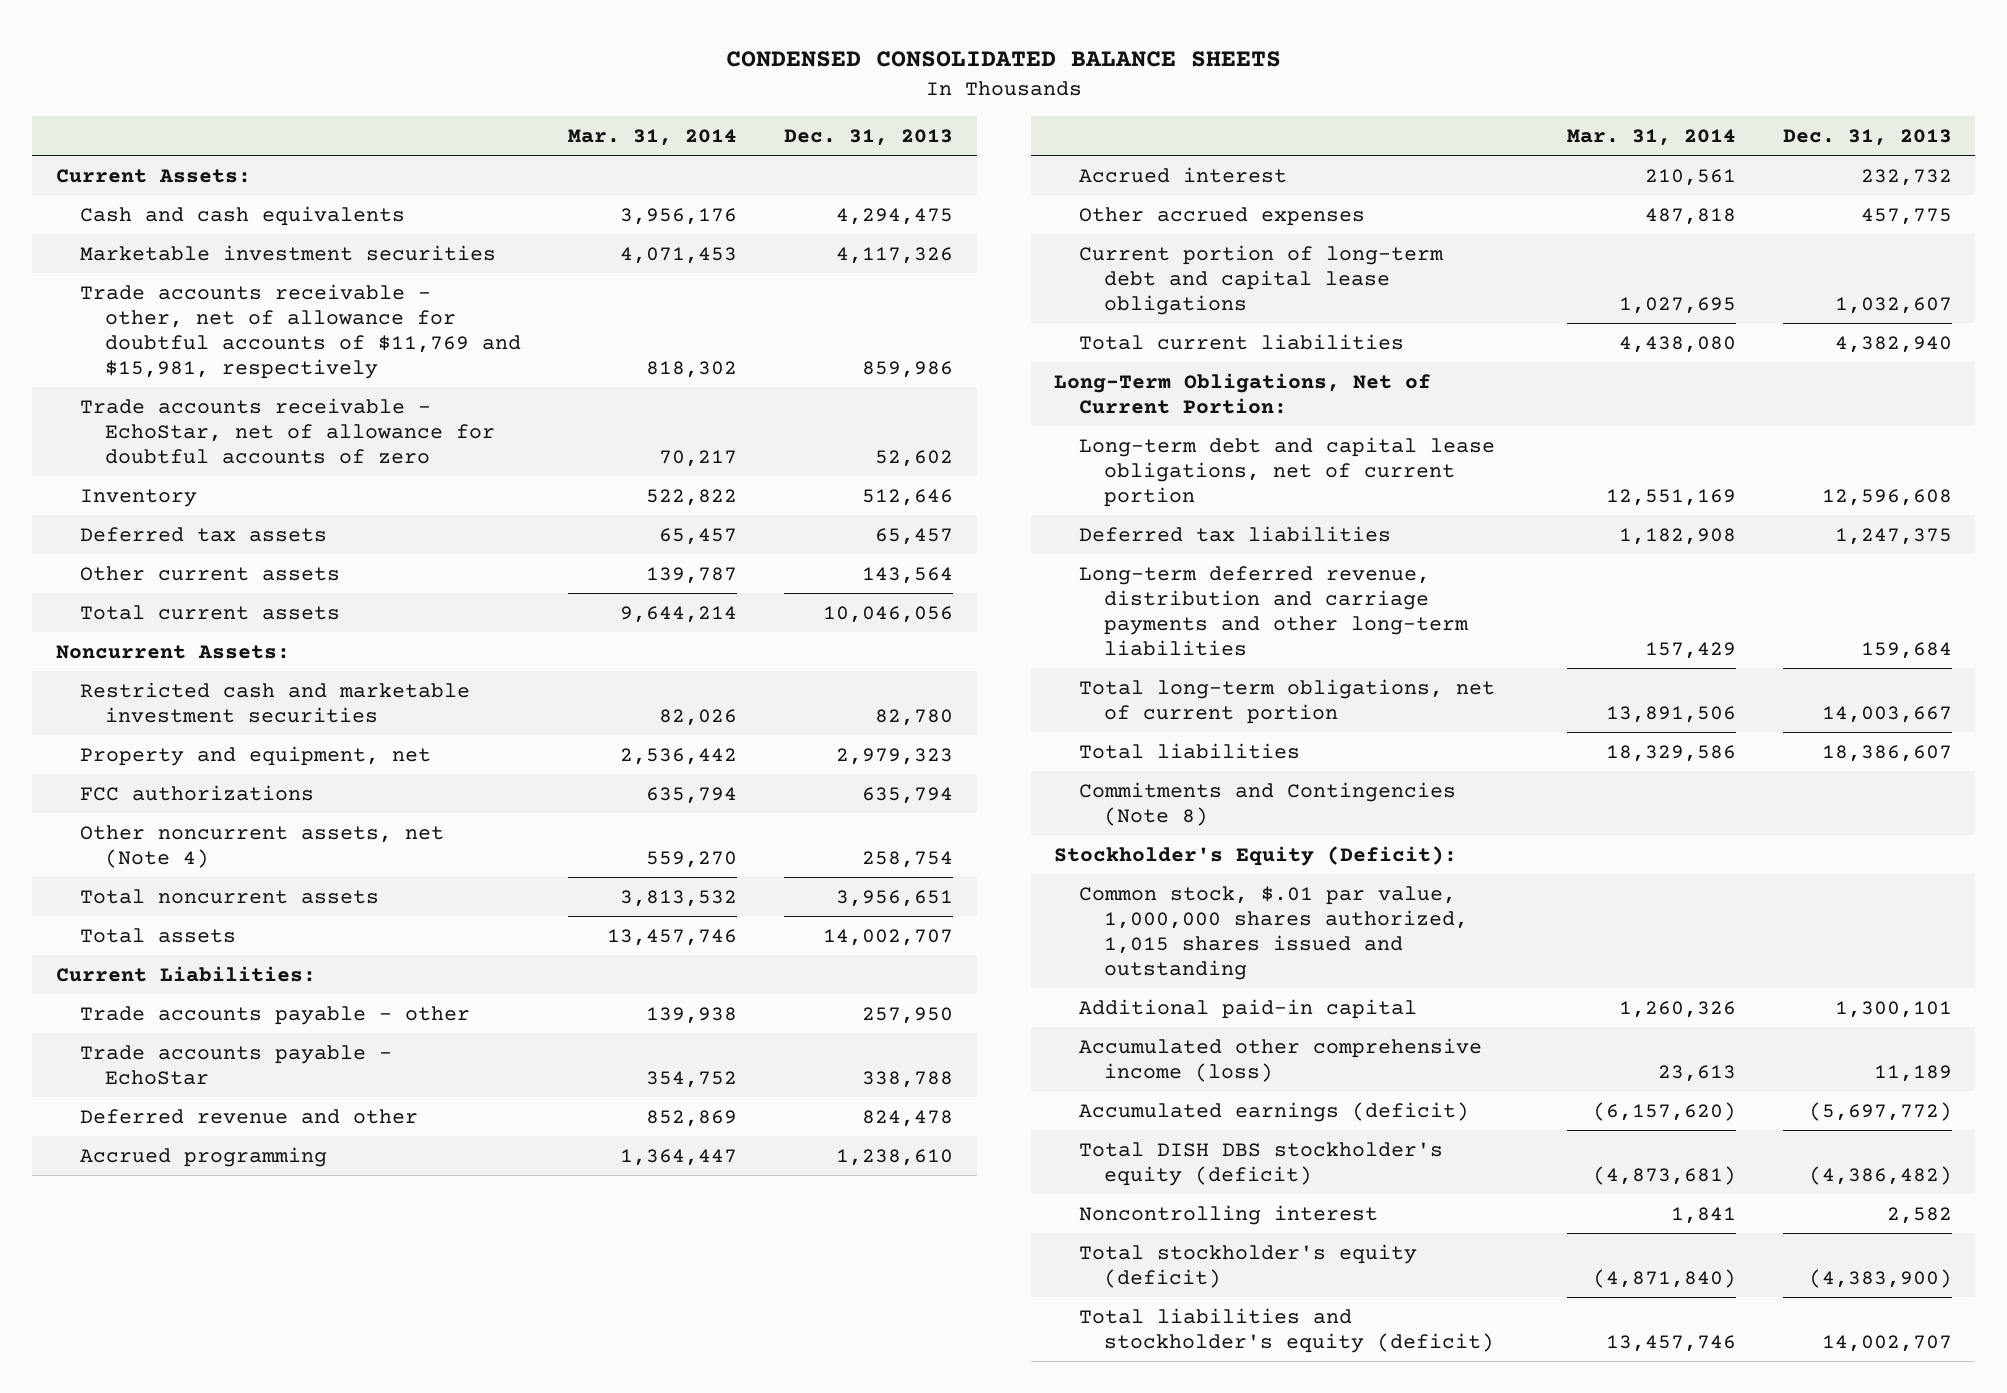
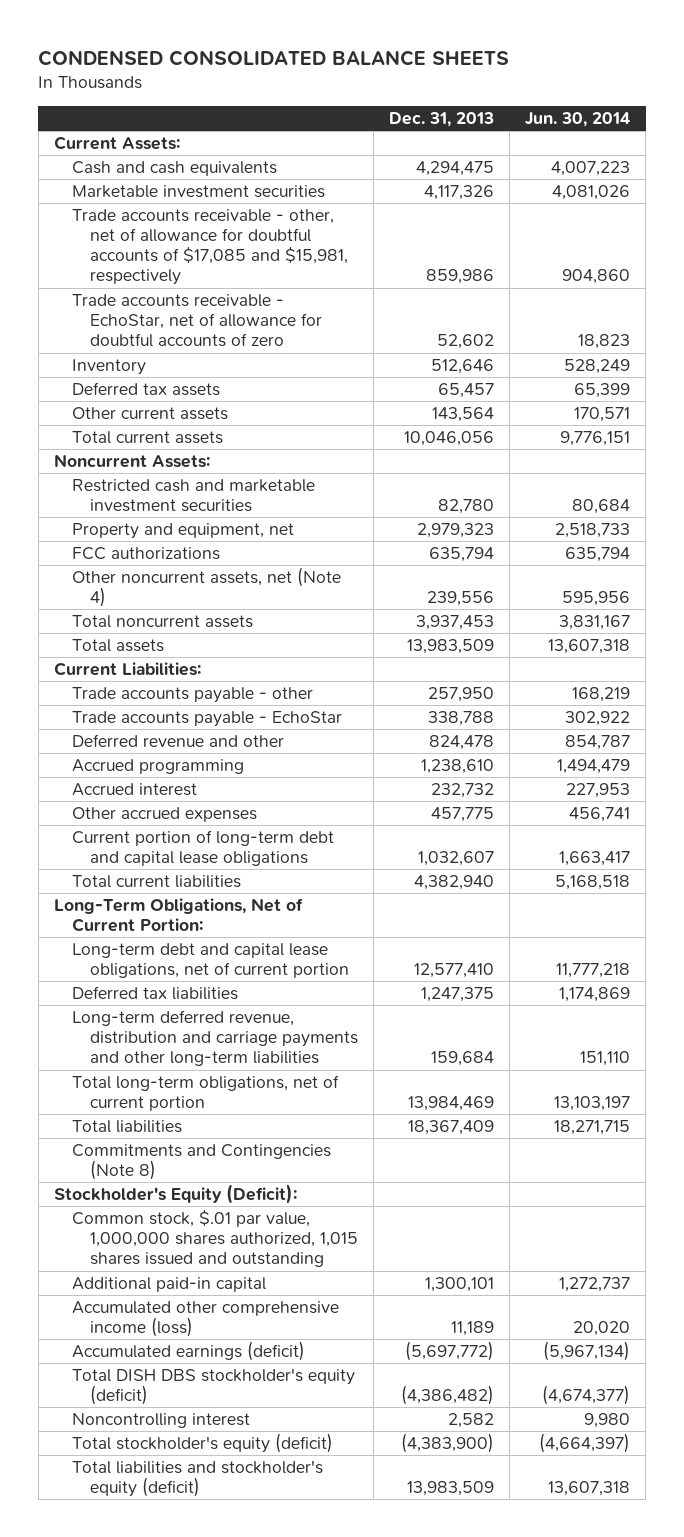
- | Mar. 31, 2014 | Dec. 31, 2013
+ | Dec. 31, 2013 | Jun. 30, 2014
- Trade accounts receivable - other, net of allowance for doubtful accounts of $11,769 and $15,981, respectively | 818,302 | 859,986
+ Trade accounts receivable - other, net of allowance for doubtful accounts of $17,085 and $15,981, respectively | 859,986 | 904,860
- Other noncurrent assets, net (Note 4) | 559,270 | 258,754
- Total noncurrent assets | 3,813,532 | 3,956,651
- Total assets | 13,457,746 | 14,002,707
+ Other noncurrent assets, net (Note 4) | 239,556 | 595,956
+ Total noncurrent assets | 3,937,453 | 3,831,167
+ Total assets | 13,983,509 | 13,607,318
- Long-term debt and capital lease obligations, net of current portion | 12,551,169 | 12,596,608
+ Long-term debt and capital lease obligations, net of current portion | 12,577,410 | 11,777,218
- Total long-term obligations, net of current portion | 13,891,506 | 14,003,667
- Total liabilities | 18,329,586 | 18,386,607
+ Total long-term obligations, net of current portion | 13,984,469 | 13,103,197
+ Total liabilities | 18,367,409 | 18,271,715
- Total liabilities and stockholder's equity (deficit) | 13,457,746 | 14,002,707
+ Total liabilities and stockholder's equity (deficit) | 13,983,509 | 13,607,318

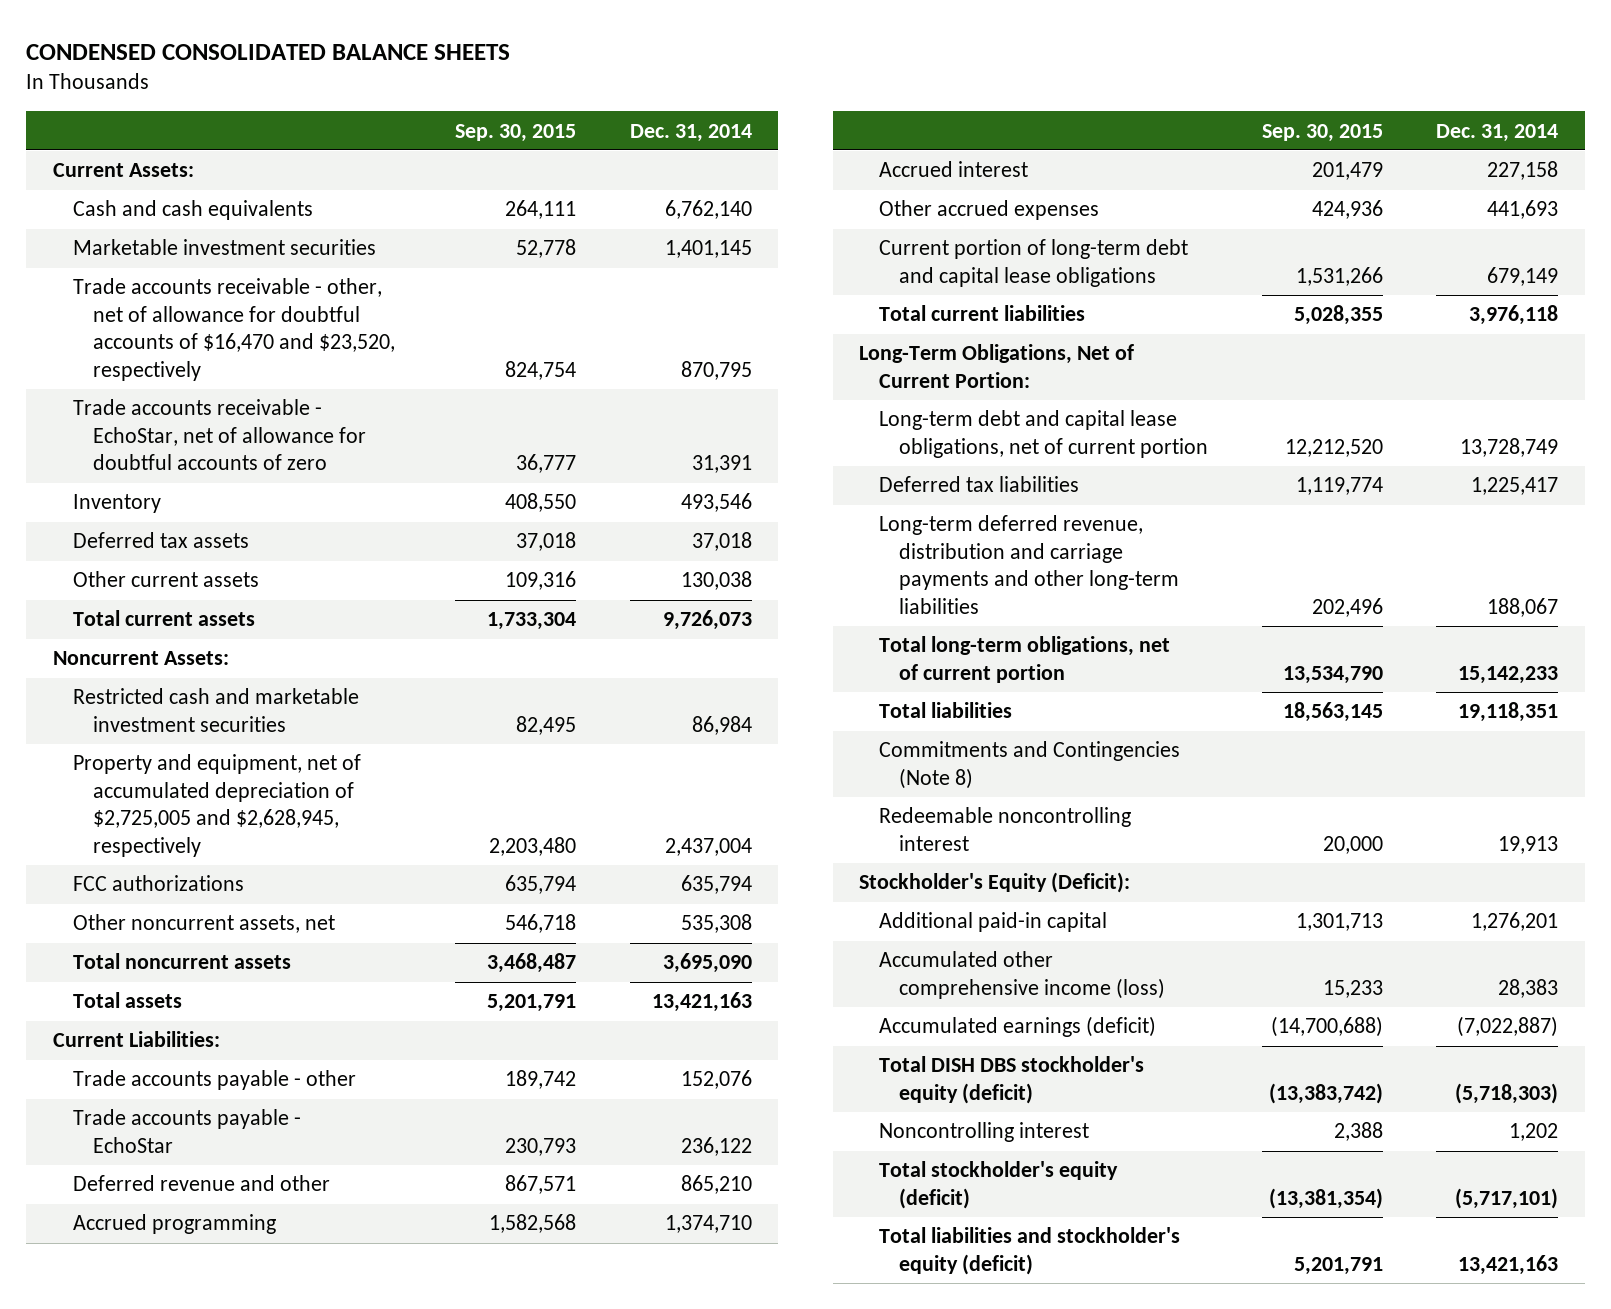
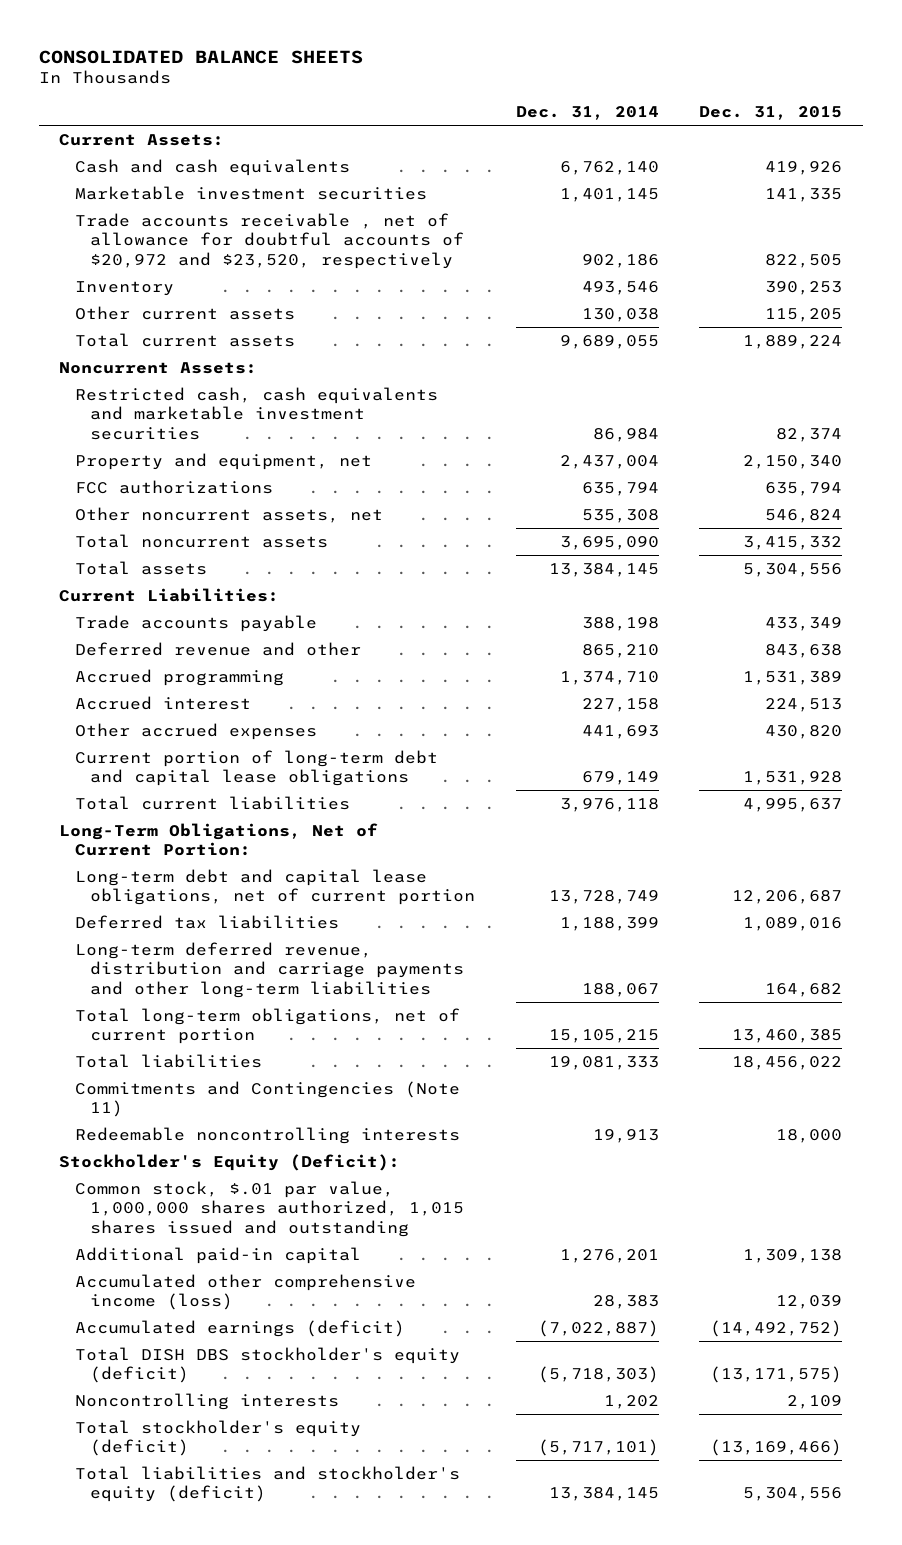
- CONDENSED CONSOLIDATED BALANCE SHEETS
+ CONSOLIDATED BALANCE SHEETS
- | Sep. 30, 2015 | Dec. 31, 2014
+ | Dec. 31, 2014 | Dec. 31, 2015
- Trade accounts receivable - other, net of allowance for doubtful accounts of $16,470 and $23,520, respectively | 824,754 | 870,795
- Trade accounts receivable - EchoStar, net of allowance for doubtful accounts of zero | 36,777 | 31,391
+ Trade accounts receivable , net of allowance for doubtful accounts of $20,972 and $23,520, respectively | 902,186 | 822,505
- Deferred tax assets | 37,018 | 37,018
- Total current assets | 1,733,304 | 9,726,073
+ Total current assets | 9,689,055 | 1,889,224
- Restricted cash and marketable investment securities | 82,495 | 86,984
- Property and equipment, net of accumulated depreciation of $2,725,005 and $2,628,945, respectively | 2,203,480 | 2,437,004
+ Restricted cash, cash equivalents and marketable investment securities | 86,984 | 82,374
+ Property and equipment, net | 2,437,004 | 2,150,340
- Total assets | 5,201,791 | 13,421,163
+ Total assets | 13,384,145 | 5,304,556
- Trade accounts payable - other | 189,742 | 152,076
- Trade accounts payable - EchoStar | 230,793 | 236,122
+ Trade accounts payable | 388,198 | 433,349
- Deferred tax liabilities | 1,119,774 | 1,225,417
+ Deferred tax liabilities | 1,188,399 | 1,089,016
- Total long-term obligations, net of current portion | 13,534,790 | 15,142,233
- Total liabilities | 18,563,145 | 19,118,351
- Commitments and Contingencies (Note 8)
- Redeemable noncontrolling interest | 20,000 | 19,913
+ Total long-term obligations, net of current portion | 15,105,215 | 13,460,385
+ Total liabilities | 19,081,333 | 18,456,022
+ Commitments and Contingencies (Note 11)
+ Redeemable noncontrolling interests | 19,913 | 18,000
+ Common stock, $.01 par value, 1,000,000 shares authorized, 1,015 shares issued and outstanding
- Noncontrolling interest | 2,388 | 1,202
+ Noncontrolling interests | 1,202 | 2,109
- Total liabilities and stockholder's equity (deficit) | 5,201,791 | 13,421,163
+ Total liabilities and stockholder's equity (deficit) | 13,384,145 | 5,304,556

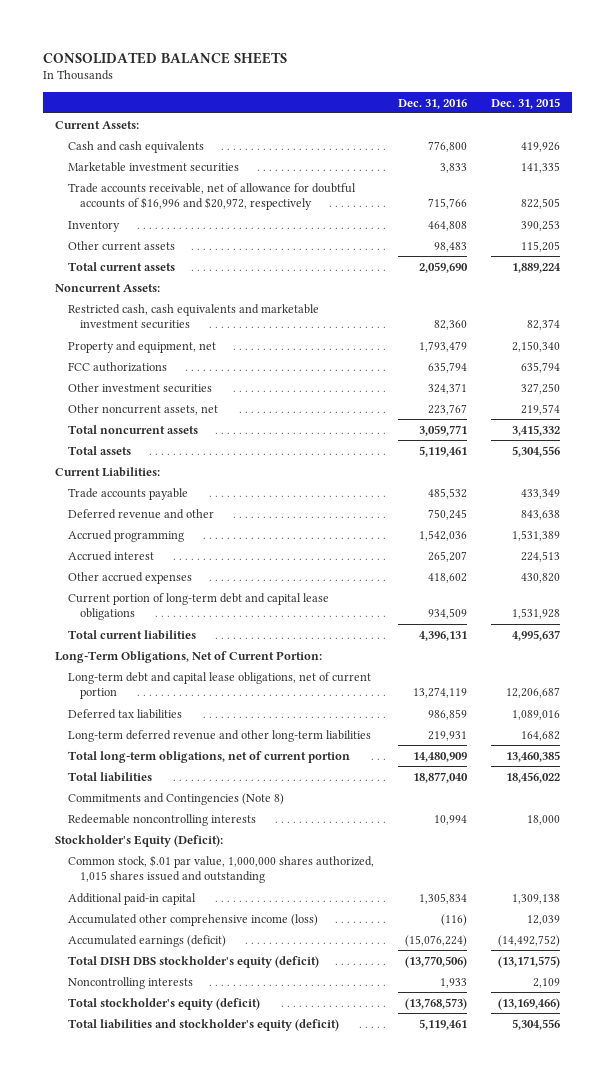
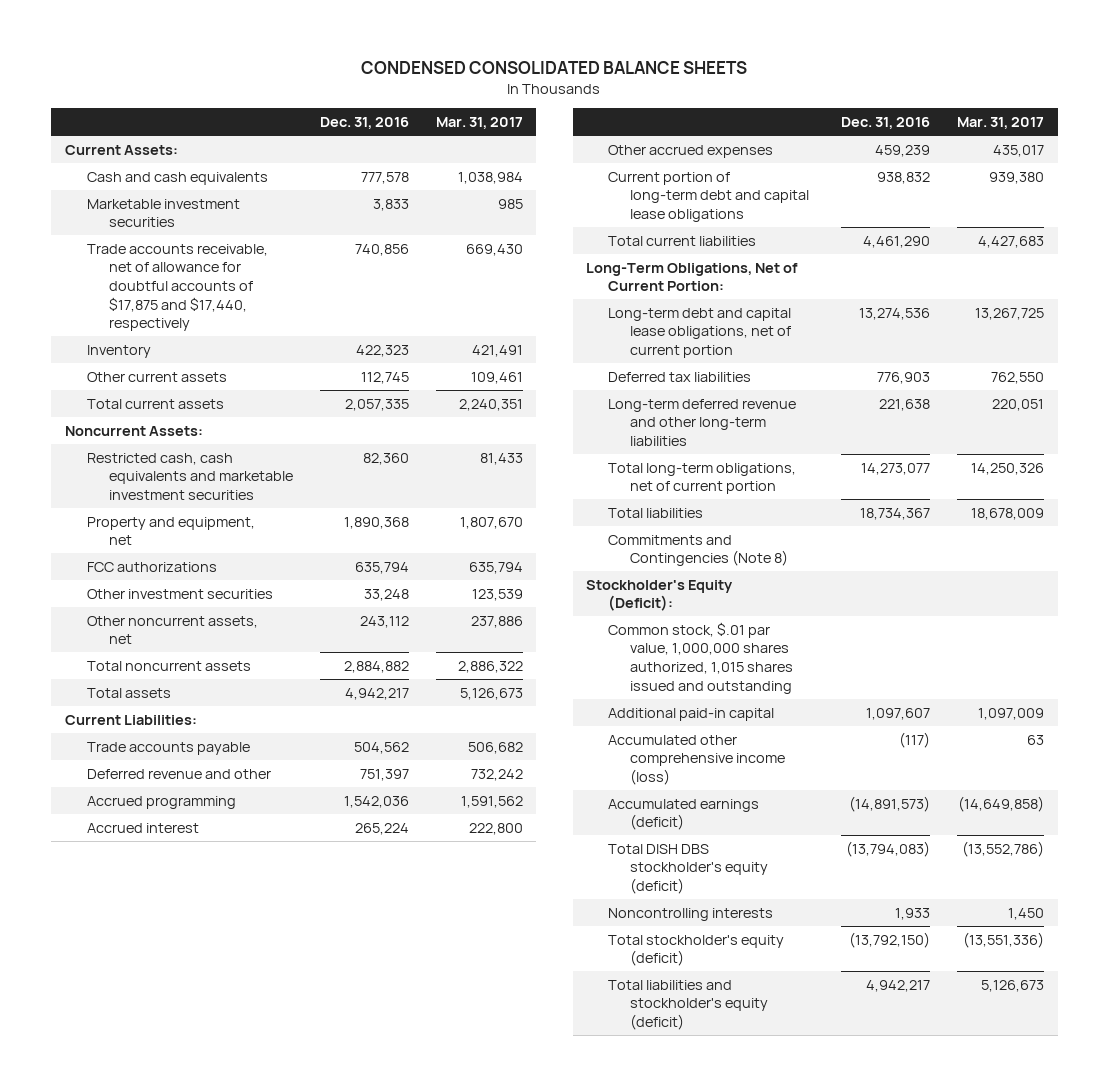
- CONSOLIDATED BALANCE SHEETS
+ CONDENSED CONSOLIDATED BALANCE SHEETS
- | Dec. 31, 2016 | Dec. 31, 2015
+ | Dec. 31, 2016 | Mar. 31, 2017
- Cash and cash equivalents | 776,800 | 419,926
+ Cash and cash equivalents | 777,578 | 1,038,984
- Trade accounts receivable, net of allowance for doubtful accounts of $16,996 and $20,972, respectively | 715,766 | 822,505
- Inventory | 464,808 | 390,253
- Other current assets | 98,483 | 115,205
- Total current assets | 2,059,690 | 1,889,224
+ Trade accounts receivable, net of allowance for doubtful accounts of $17,875 and $17,440, respectively | 740,856 | 669,430
+ Inventory | 422,323 | 421,491
+ Other current assets | 112,745 | 109,461
+ Total current assets | 2,057,335 | 2,240,351
- Property and equipment, net | 1,793,479 | 2,150,340
+ Property and equipment, net | 1,890,368 | 1,807,670
- Other investment securities | 324,371 | 327,250
- Other noncurrent assets, net | 223,767 | 219,574
- Total noncurrent assets | 3,059,771 | 3,415,332
- Total assets | 5,119,461 | 5,304,556
+ Other investment securities | 33,248 | 123,539
+ Other noncurrent assets, net | 243,112 | 237,886
+ Total noncurrent assets | 2,884,882 | 2,886,322
+ Total assets | 4,942,217 | 5,126,673
- Trade accounts payable | 485,532 | 433,349
- Deferred revenue and other | 750,245 | 843,638
+ Trade accounts payable | 504,562 | 506,682
+ Deferred revenue and other | 751,397 | 732,242
- Accrued interest | 265,207 | 224,513
- Other accrued expenses | 418,602 | 430,820
- Current portion of long-term debt and capital lease obligations | 934,509 | 1,531,928
- Total current liabilities | 4,396,131 | 4,995,637
+ Accrued interest | 265,224 | 222,800
+ Other accrued expenses | 459,239 | 435,017
+ Current portion of long-term debt and capital lease obligations | 938,832 | 939,380
+ Total current liabilities | 4,461,290 | 4,427,683
- Long-term debt and capital lease obligations, net of current portion | 13,274,119 | 12,206,687
- Deferred tax liabilities | 986,859 | 1,089,016
- Long-term deferred revenue and other long-term liabilities | 219,931 | 164,682
- Total long-term obligations, net of current portion | 14,480,909 | 13,460,385
- Total liabilities | 18,877,040 | 18,456,022
+ Long-term debt and capital lease obligations, net of current portion | 13,274,536 | 13,267,725
+ Deferred tax liabilities | 776,903 | 762,550
+ Long-term deferred revenue and other long-term liabilities | 221,638 | 220,051
+ Total long-term obligations, net of current portion | 14,273,077 | 14,250,326
+ Total liabilities | 18,734,367 | 18,678,009
- Redeemable noncontrolling interests | 10,994 | 18,000
- Additional paid-in capital | 1,305,834 | 1,309,138
- Accumulated other comprehensive income (loss) | (116) | 12,039
- Accumulated earnings (deficit) | (15,076,224) | (14,492,752)
- Total DISH DBS stockholder's equity (deficit) | (13,770,506) | (13,171,575)
+ Additional paid-in capital | 1,097,607 | 1,097,009
+ Accumulated other comprehensive income (loss) | (117) | 63
+ Accumulated earnings (deficit) | (14,891,573) | (14,649,858)
+ Total DISH DBS stockholder's equity (deficit) | (13,794,083) | (13,552,786)
- Total stockholder's equity (deficit) | (13,768,573) | (13,169,466)
- Total liabilities and stockholder's equity (deficit) | 5,119,461 | 5,304,556
+ Total stockholder's equity (deficit) | (13,792,150) | (13,551,336)
+ Total liabilities and stockholder's equity (deficit) | 4,942,217 | 5,126,673

